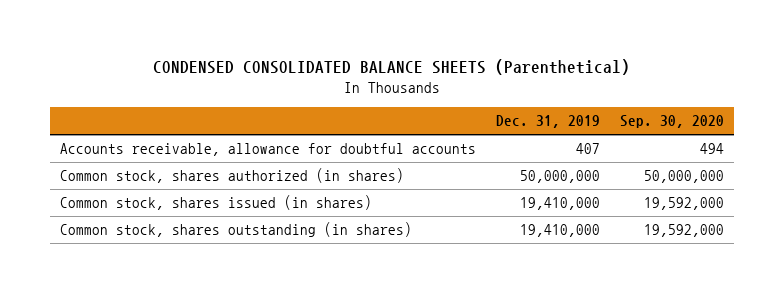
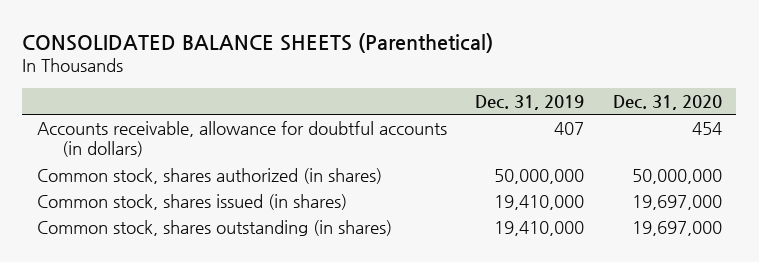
- CONDENSED CONSOLIDATED BALANCE SHEETS (Parenthetical)
+ CONSOLIDATED BALANCE SHEETS (Parenthetical)
- | Dec. 31, 2019 | Sep. 30, 2020
+ | Dec. 31, 2019 | Dec. 31, 2020
- Accounts receivable, allowance for doubtful accounts | 407 | 494
+ Accounts receivable, allowance for doubtful accounts (in dollars) | 407 | 454

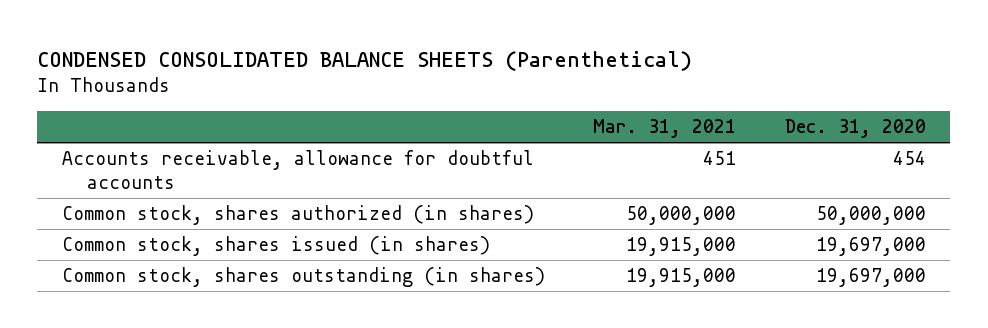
- CONSOLIDATED BALANCE SHEETS (Parenthetical)
+ CONDENSED CONSOLIDATED BALANCE SHEETS (Parenthetical)
- | Dec. 31, 2019 | Dec. 31, 2020
+ | Mar. 31, 2021 | Dec. 31, 2020
- Accounts receivable, allowance for doubtful accounts (in dollars) | 407 | 454
+ Accounts receivable, allowance for doubtful accounts | 451 | 454

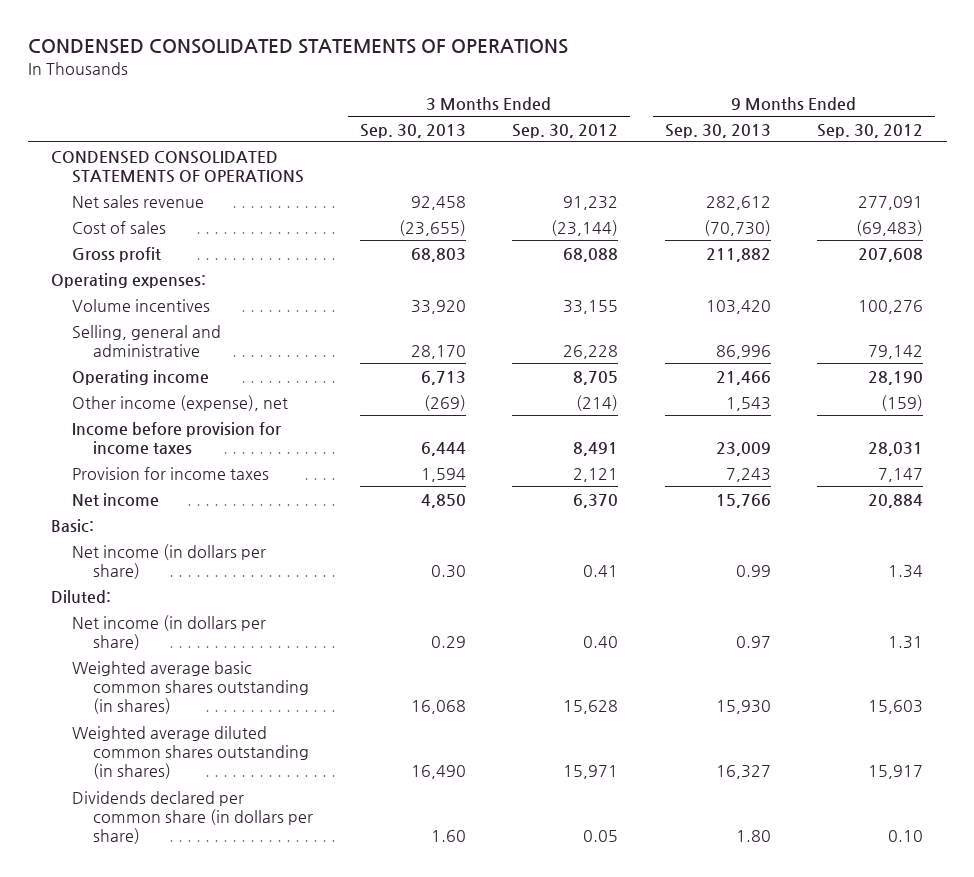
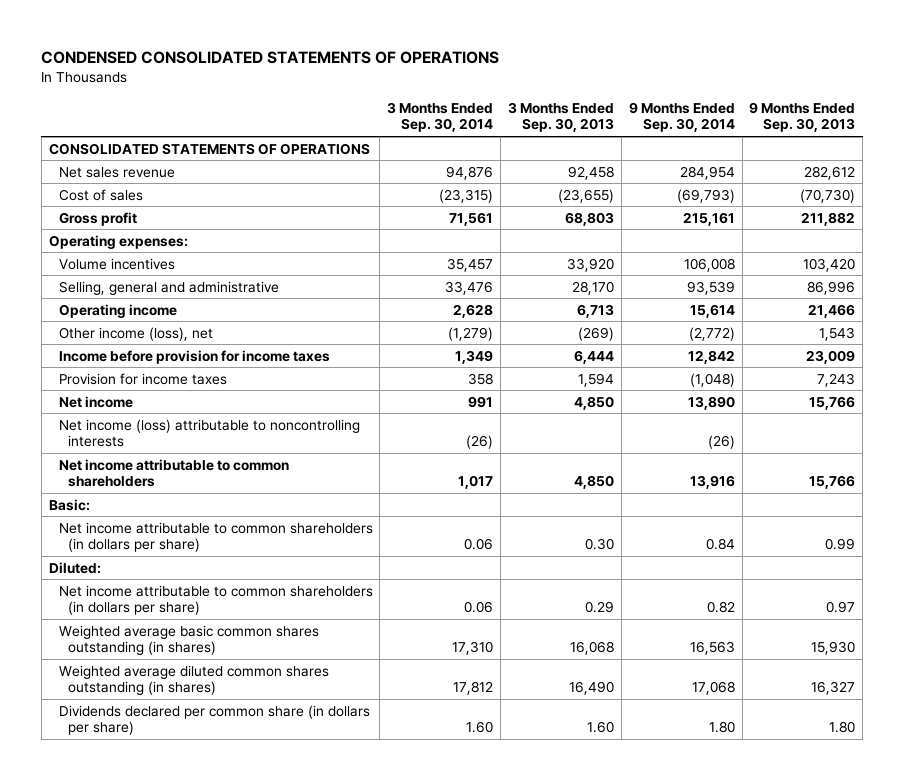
- | 3 Months Ended Sep. 30, 2013 | 3 Months Ended Sep. 30, 2012 | 9 Months Ended Sep. 30, 2013 | 9 Months Ended Sep. 30, 2012
+ | 3 Months Ended Sep. 30, 2014 | 3 Months Ended Sep. 30, 2013 | 9 Months Ended Sep. 30, 2014 | 9 Months Ended Sep. 30, 2013
- CONDENSED CONSOLIDATED STATEMENTS OF OPERATIONS
+ CONSOLIDATED STATEMENTS OF OPERATIONS
- Other income (expense), net | (269) | (214) | 1,543 | (159)
+ Other income (loss), net | (1,279) | (269) | (2,772) | 1,543
+ Net income (loss) attributable to noncontrolling interests | (26) | | (26) |
+ Net income attributable to common shareholders | 1,017 | 4,850 | 13,916 | 15,766
- Net income (in dollars per share) | 0.30 | 0.41 | 0.99 | 1.34
+ Net income attributable to common shareholders (in dollars per share) | 0.06 | 0.30 | 0.84 | 0.99
- Net income (in dollars per share) | 0.29 | 0.40 | 0.97 | 1.31
+ Net income attributable to common shareholders (in dollars per share) | 0.06 | 0.29 | 0.82 | 0.97

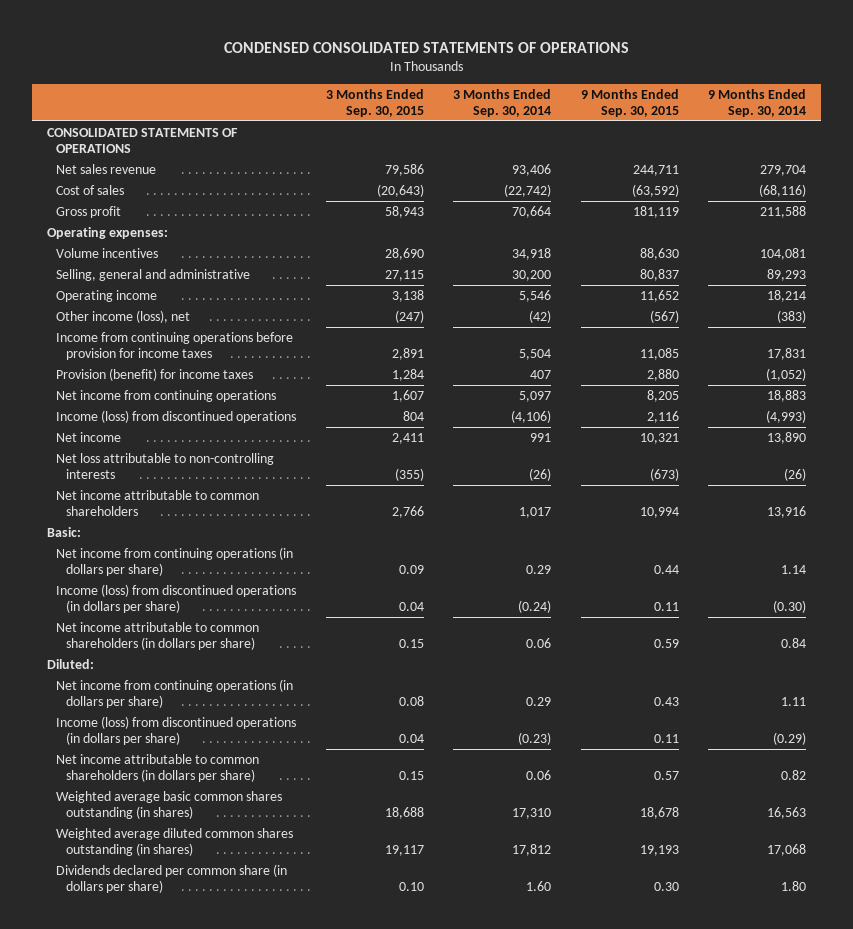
- | 3 Months Ended Sep. 30, 2014 | 3 Months Ended Sep. 30, 2013 | 9 Months Ended Sep. 30, 2014 | 9 Months Ended Sep. 30, 2013
+ | 3 Months Ended Sep. 30, 2015 | 3 Months Ended Sep. 30, 2014 | 9 Months Ended Sep. 30, 2015 | 9 Months Ended Sep. 30, 2014
- Net sales revenue | 94,876 | 92,458 | 284,954 | 282,612
- Cost of sales | (23,315) | (23,655) | (69,793) | (70,730)
- Gross profit | 71,561 | 68,803 | 215,161 | 211,882
+ Net sales revenue | 79,586 | 93,406 | 244,711 | 279,704
+ Cost of sales | (20,643) | (22,742) | (63,592) | (68,116)
+ Gross profit | 58,943 | 70,664 | 181,119 | 211,588
- Volume incentives | 35,457 | 33,920 | 106,008 | 103,420
- Selling, general and administrative | 33,476 | 28,170 | 93,539 | 86,996
- Operating income | 2,628 | 6,713 | 15,614 | 21,466
- Other income (loss), net | (1,279) | (269) | (2,772) | 1,543
- Income before provision for income taxes | 1,349 | 6,444 | 12,842 | 23,009
- Provision for income taxes | 358 | 1,594 | (1,048) | 7,243
+ Volume incentives | 28,690 | 34,918 | 88,630 | 104,081
+ Selling, general and administrative | 27,115 | 30,200 | 80,837 | 89,293
+ Operating income | 3,138 | 5,546 | 11,652 | 18,214
+ Other income (loss), net | (247) | (42) | (567) | (383)
+ Income from continuing operations before provision for income taxes | 2,891 | 5,504 | 11,085 | 17,831
+ Provision (benefit) for income taxes | 1,284 | 407 | 2,880 | (1,052)
+ Net income from continuing operations | 1,607 | 5,097 | 8,205 | 18,883
+ Income (loss) from discontinued operations | 804 | (4,106) | 2,116 | (4,993)
- Net income (loss) attributable to noncontrolling interests | (26) | | (26) |
+ Net loss attributable to non-controlling interests | (355) | (26) | (673) | (26)
+ Net income from continuing operations (in dollars per share) | 0.09 | 0.29 | 0.44 | 1.14
+ Income (loss) from discontinued operations (in dollars per share) | 0.04 | (0.24) | 0.11 | (0.30)
+ Net income from continuing operations (in dollars per share) | 0.08 | 0.29 | 0.43 | 1.11
+ Income (loss) from discontinued operations (in dollars per share) | 0.04 | (0.23) | 0.11 | (0.29)

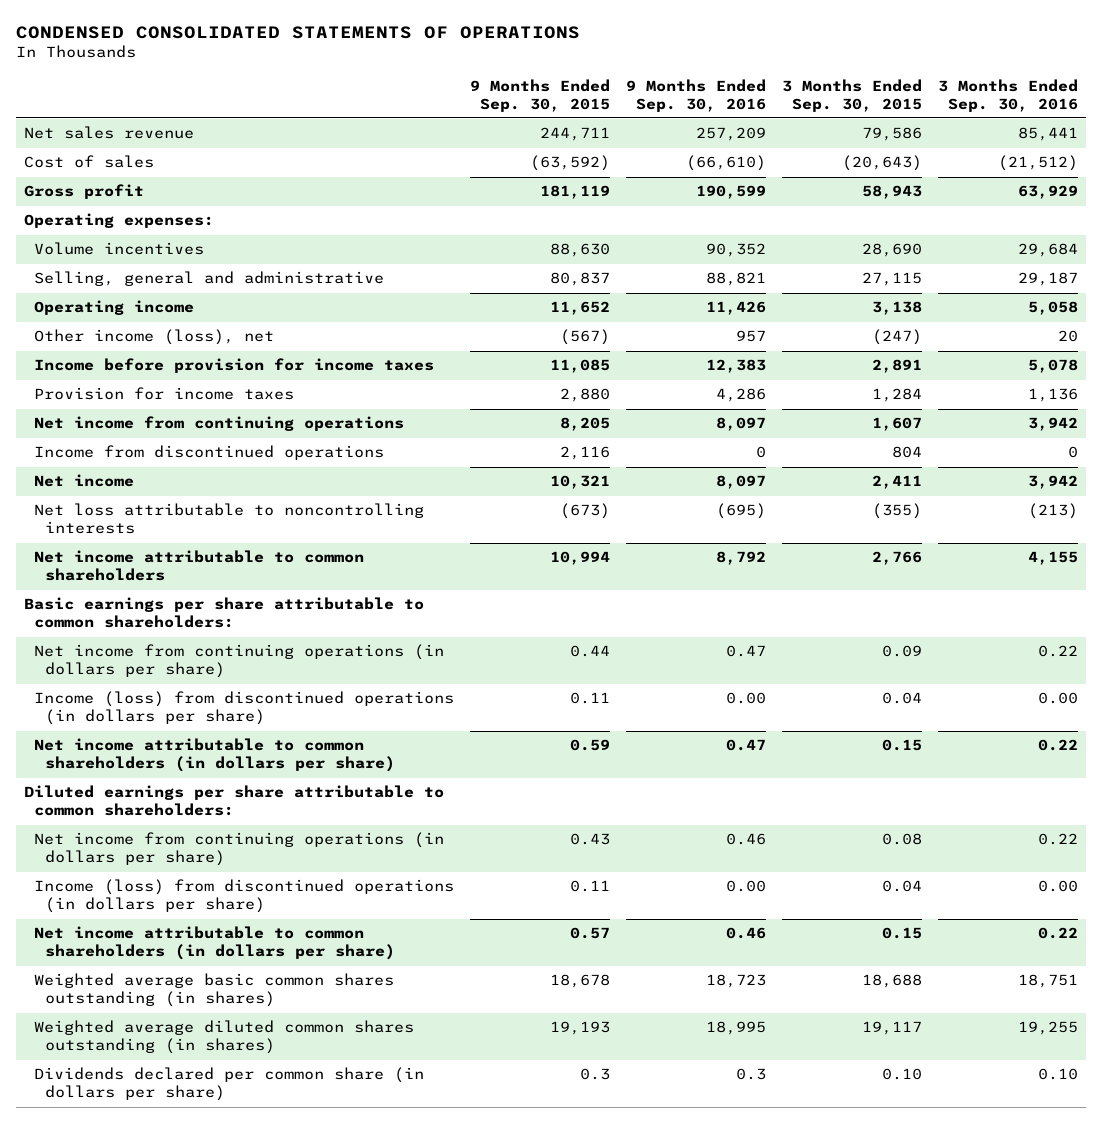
- | 3 Months Ended Sep. 30, 2015 | 3 Months Ended Sep. 30, 2014 | 9 Months Ended Sep. 30, 2015 | 9 Months Ended Sep. 30, 2014
+ | 9 Months Ended Sep. 30, 2015 | 9 Months Ended Sep. 30, 2016 | 3 Months Ended Sep. 30, 2015 | 3 Months Ended Sep. 30, 2016
- CONSOLIDATED STATEMENTS OF OPERATIONS
- Income from continuing operations before provision for income taxes | 2,891 | 5,504 | 11,085 | 17,831
- Provision (benefit) for income taxes | 1,284 | 407 | 2,880 | (1,052)
+ Income before provision for income taxes | 11,085 | 12,383 | 2,891 | 5,078
+ Provision for income taxes | 2,880 | 4,286 | 1,284 | 1,136
- Income (loss) from discontinued operations | 804 | (4,106) | 2,116 | (4,993)
+ Income from discontinued operations | 2,116 | 0 | 804 | 0
- Net loss attributable to non-controlling interests | (355) | (26) | (673) | (26)
+ Net loss attributable to noncontrolling interests | (673) | (695) | (355) | (213)
- Basic:
+ Basic earnings per share attributable to common shareholders:
- Diluted:
+ Diluted earnings per share attributable to common shareholders:
- Dividends declared per common share (in dollars per share) | 0.10 | 1.60 | 0.30 | 1.80
+ Dividends declared per common share (in dollars per share) | 0.3 | 0.3 | 0.10 | 0.10

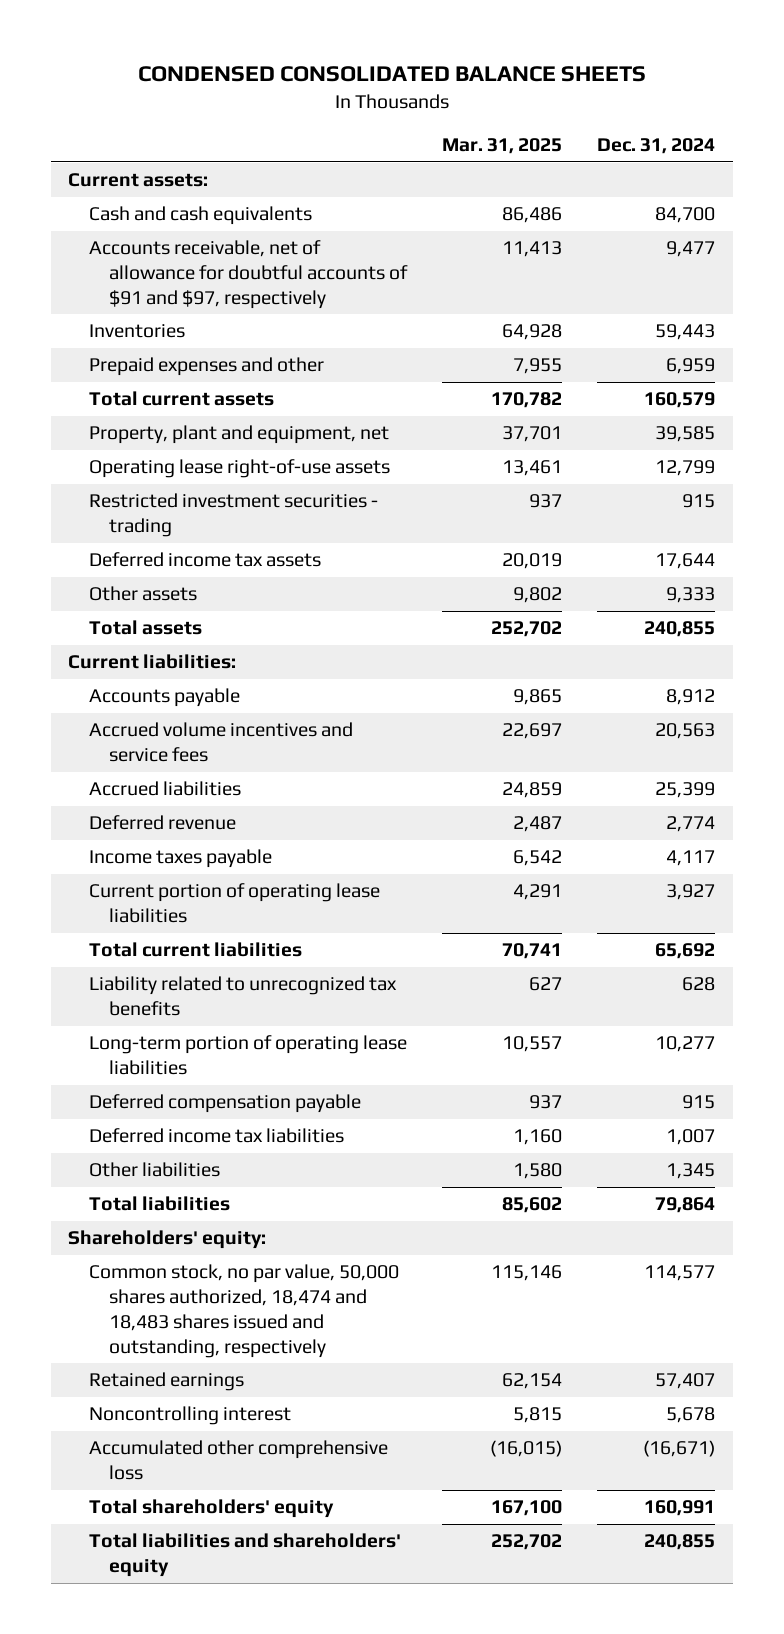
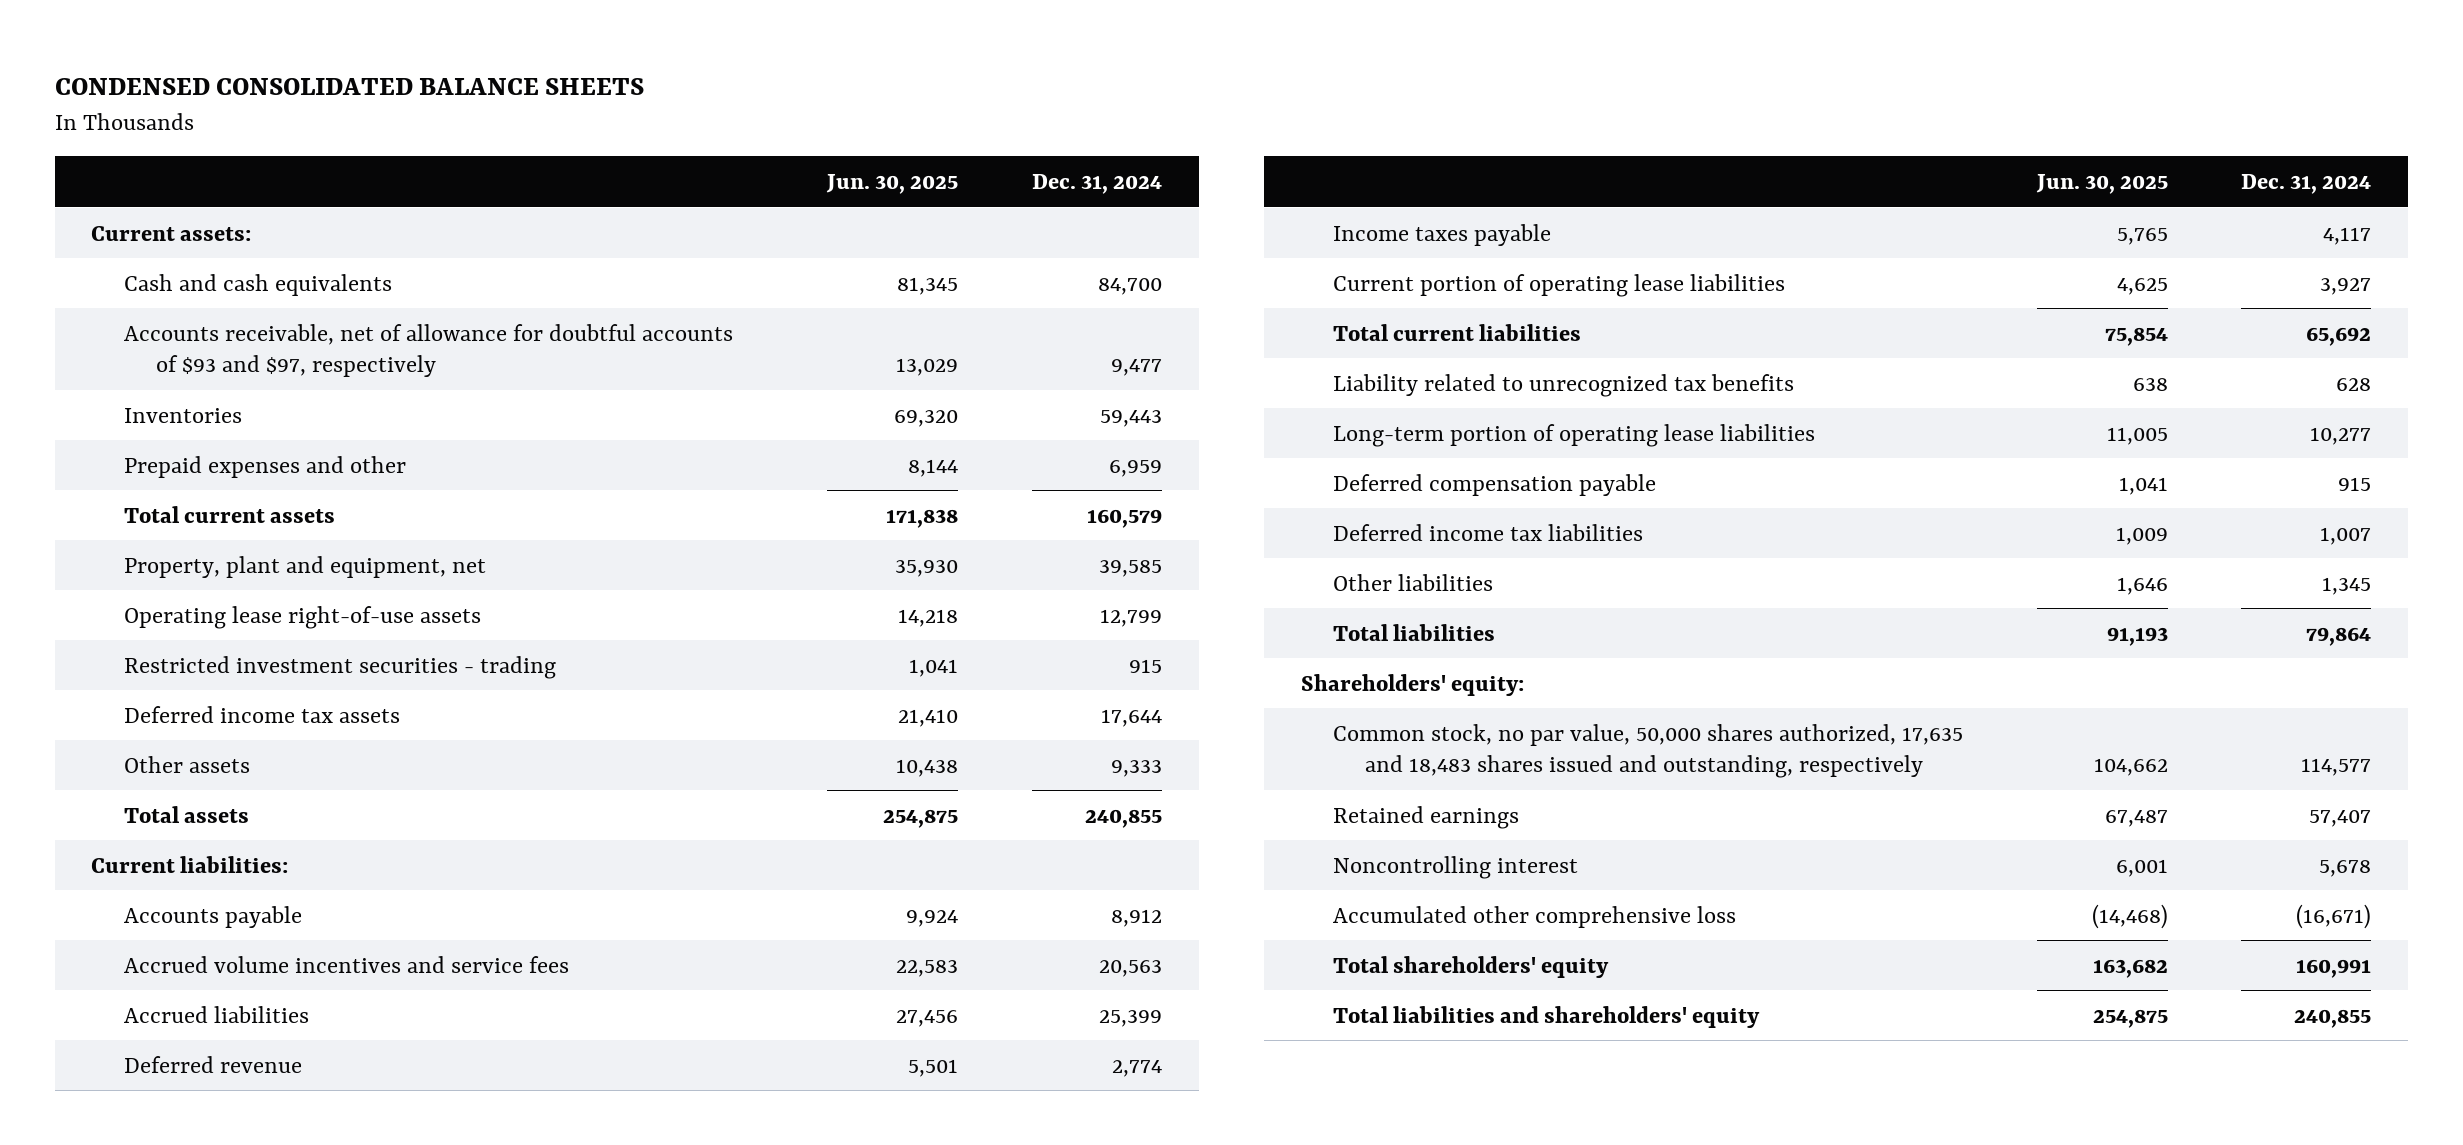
- | Mar. 31, 2025 | Dec. 31, 2024
+ | Jun. 30, 2025 | Dec. 31, 2024
- Accounts receivable, net of allowance for doubtful accounts of $91 and $97, respectively | 11,413 | 9,477
+ Accounts receivable, net of allowance for doubtful accounts of $93 and $97, respectively | 13,029 | 9,477
- Common stock, no par value, 50,000 shares authorized, 18,474 and 18,483 shares issued and outstanding, respectively | 115,146 | 114,577
+ Common stock, no par value, 50,000 shares authorized, 17,635 and 18,483 shares issued and outstanding, respectively | 104,662 | 114,577

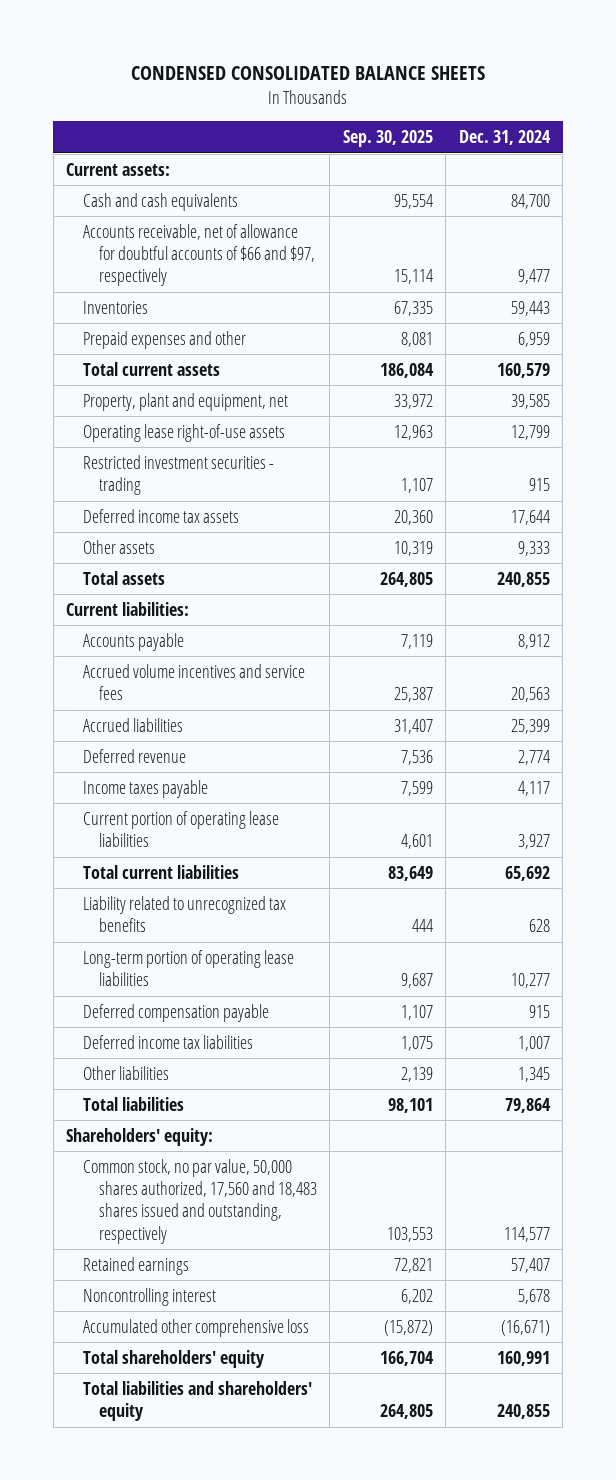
- | Jun. 30, 2025 | Dec. 31, 2024
+ | Sep. 30, 2025 | Dec. 31, 2024
- Accounts receivable, net of allowance for doubtful accounts of $93 and $97, respectively | 13,029 | 9,477
+ Accounts receivable, net of allowance for doubtful accounts of $66 and $97, respectively | 15,114 | 9,477
- Common stock, no par value, 50,000 shares authorized, 17,635 and 18,483 shares issued and outstanding, respectively | 104,662 | 114,577
+ Common stock, no par value, 50,000 shares authorized, 17,560 and 18,483 shares issued and outstanding, respectively | 103,553 | 114,577

